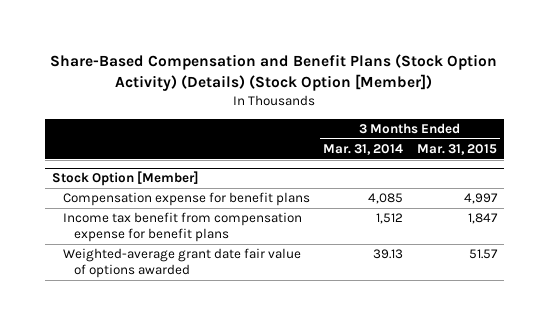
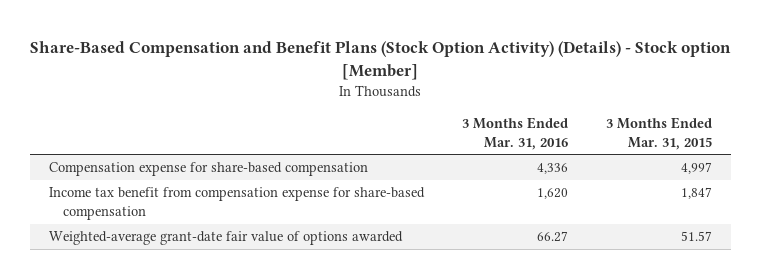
- Share-Based Compensation and Benefit Plans (Stock Option Activity) (Details) (Stock Option [Member])
+ Share-Based Compensation and Benefit Plans (Stock Option Activity) (Details) - Stock option [Member]
- | 3 Months Ended Mar. 31, 2014 | 3 Months Ended Mar. 31, 2015
+ | 3 Months Ended Mar. 31, 2016 | 3 Months Ended Mar. 31, 2015
- Stock Option [Member]
- Compensation expense for benefit plans | 4,085 | 4,997
- Income tax benefit from compensation expense for benefit plans | 1,512 | 1,847
- Weighted-average grant date fair value of options awarded | 39.13 | 51.57
+ Compensation expense for share-based compensation | 4,336 | 4,997
+ Income tax benefit from compensation expense for share-based compensation | 1,620 | 1,847
+ Weighted-average grant-date fair value of options awarded | 66.27 | 51.57

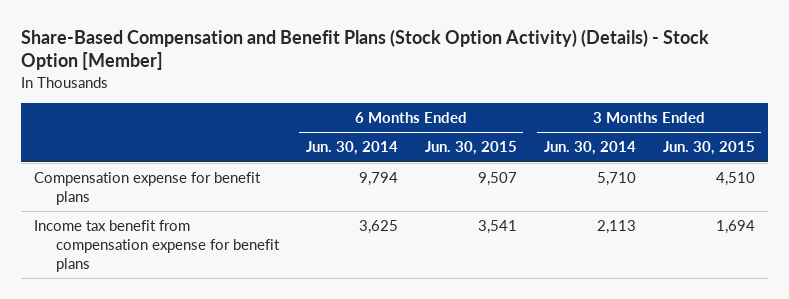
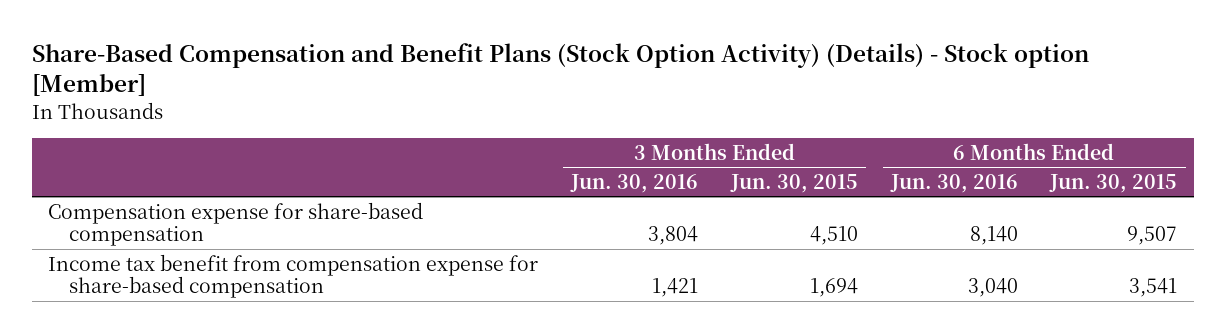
- Share-Based Compensation and Benefit Plans (Stock Option Activity) (Details) - Stock Option [Member]
+ Share-Based Compensation and Benefit Plans (Stock Option Activity) (Details) - Stock option [Member]
- | 6 Months Ended Jun. 30, 2014 | 6 Months Ended Jun. 30, 2015 | 3 Months Ended Jun. 30, 2014 | 3 Months Ended Jun. 30, 2015
+ | 3 Months Ended Jun. 30, 2016 | 3 Months Ended Jun. 30, 2015 | 6 Months Ended Jun. 30, 2016 | 6 Months Ended Jun. 30, 2015
- Compensation expense for benefit plans | 9,794 | 9,507 | 5,710 | 4,510
- Income tax benefit from compensation expense for benefit plans | 3,625 | 3,541 | 2,113 | 1,694
+ Compensation expense for share-based compensation | 3,804 | 4,510 | 8,140 | 9,507
+ Income tax benefit from compensation expense for share-based compensation | 1,421 | 1,694 | 3,040 | 3,541

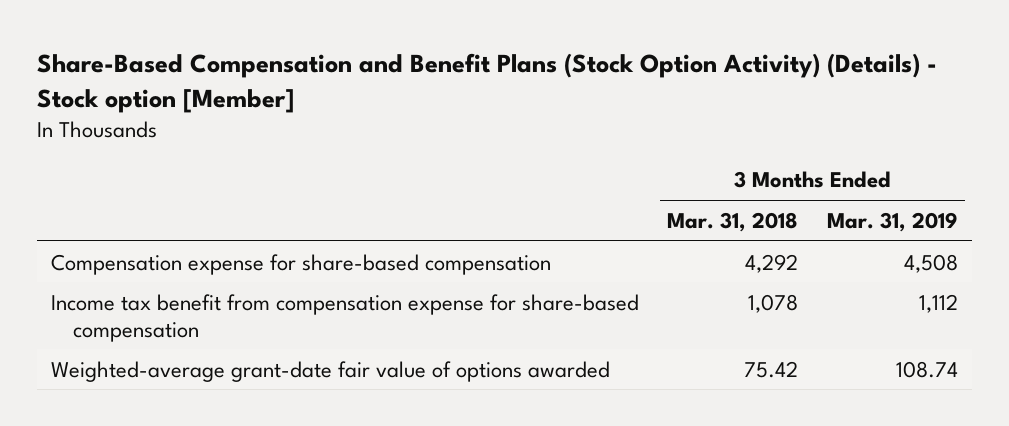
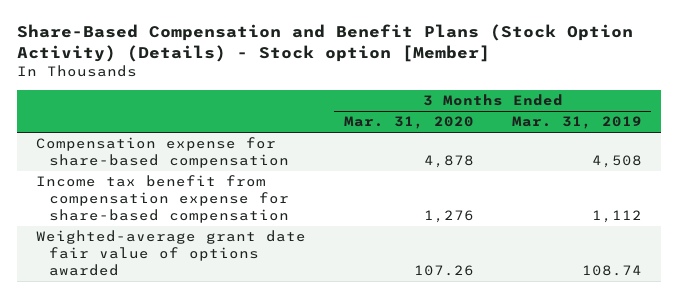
- | 3 Months Ended Mar. 31, 2018 | 3 Months Ended Mar. 31, 2019
+ | 3 Months Ended Mar. 31, 2020 | 3 Months Ended Mar. 31, 2019
- Weighted-average grant-date fair value of options awarded | 75.42 | 108.74
+ Weighted-average grant date fair value of options awarded | 107.26 | 108.74

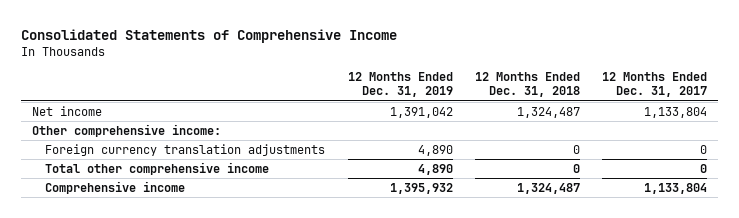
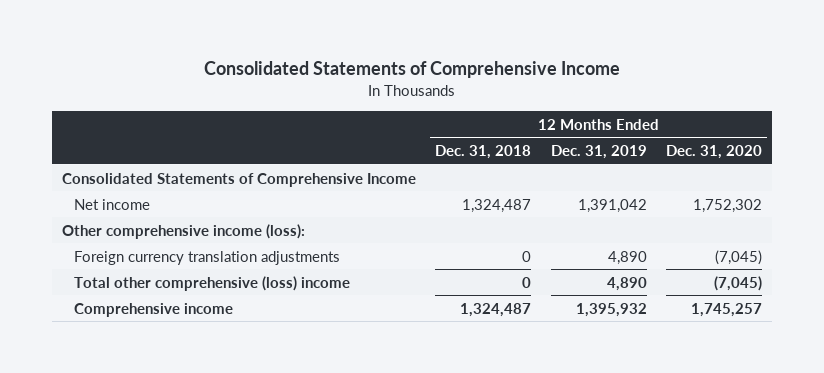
- | 12 Months Ended Dec. 31, 2019 | 12 Months Ended Dec. 31, 2018 | 12 Months Ended Dec. 31, 2017
+ | 12 Months Ended Dec. 31, 2018 | 12 Months Ended Dec. 31, 2019 | 12 Months Ended Dec. 31, 2020
+ Consolidated Statements of Comprehensive Income
- Other comprehensive income:
+ Other comprehensive income (loss):
- Total other comprehensive income | 4,890 | 0 | 0
+ Total other comprehensive (loss) income | 0 | 4,890 | (7,045)

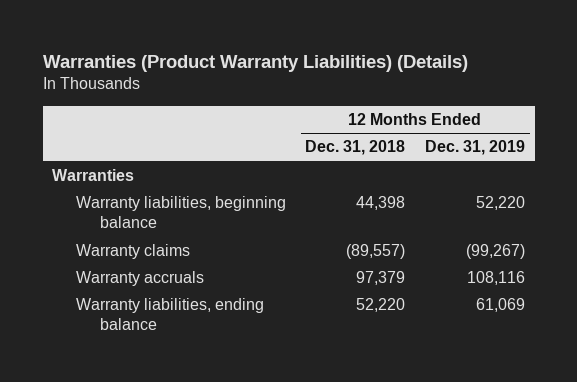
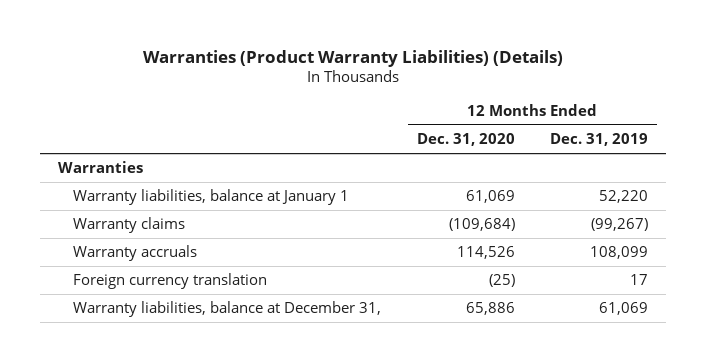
- | 12 Months Ended Dec. 31, 2018 | 12 Months Ended Dec. 31, 2019
+ | 12 Months Ended Dec. 31, 2020 | 12 Months Ended Dec. 31, 2019
- Warranty liabilities, beginning balance | 44,398 | 52,220
+ Warranty liabilities, balance at January 1 | 61,069 | 52,220
- Warranty accruals | 97,379 | 108,116
- Warranty liabilities, ending balance | 52,220 | 61,069
+ Warranty accruals | 114,526 | 108,099
+ Foreign currency translation | (25) | 17
+ Warranty liabilities, balance at December 31, | 65,886 | 61,069

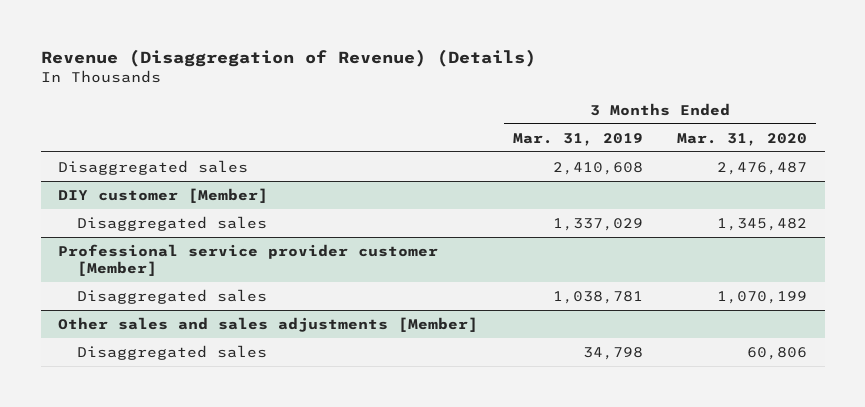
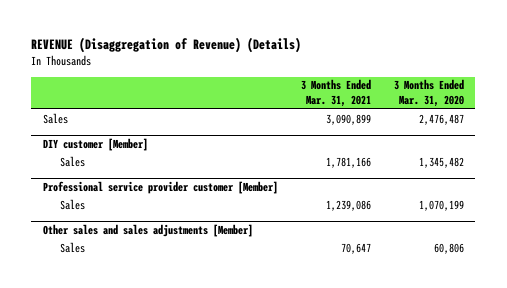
- Revenue (Disaggregation of Revenue) (Details)
+ REVENUE (Disaggregation of Revenue) (Details)
- | 3 Months Ended Mar. 31, 2019 | 3 Months Ended Mar. 31, 2020
+ | 3 Months Ended Mar. 31, 2021 | 3 Months Ended Mar. 31, 2020
- Disaggregated sales | 2,410,608 | 2,476,487
+ Sales | 3,090,899 | 2,476,487
@ DIY customer [Member]
- Disaggregated sales | 1,337,029 | 1,345,482
+ Sales | 1,781,166 | 1,345,482
@ Professional service provider customer [Member]
- Disaggregated sales | 1,038,781 | 1,070,199
+ Sales | 1,239,086 | 1,070,199
@ Other sales and sales adjustments [Member]
- Disaggregated sales | 34,798 | 60,806
+ Sales | 70,647 | 60,806

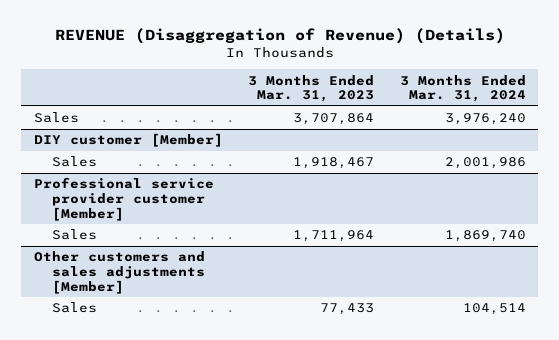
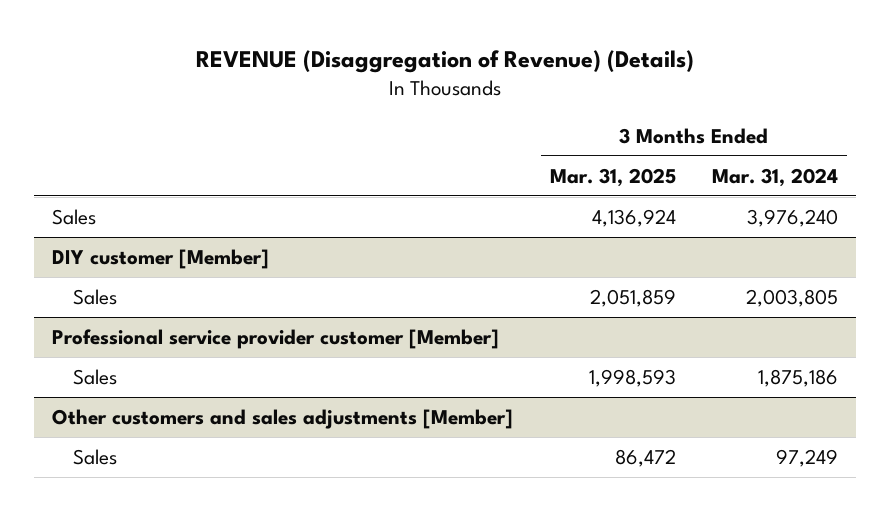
- | 3 Months Ended Mar. 31, 2023 | 3 Months Ended Mar. 31, 2024
+ | 3 Months Ended Mar. 31, 2025 | 3 Months Ended Mar. 31, 2024
@ DIY customer [Member]
- Sales | 1,918,467 | 2,001,986
+ Sales | 2,051,859 | 2,003,805
@ Professional service provider customer [Member]
- Sales | 1,711,964 | 1,869,740
+ Sales | 1,998,593 | 1,875,186
@ Other customers and sales adjustments [Member]
- Sales | 77,433 | 104,514
+ Sales | 86,472 | 97,249

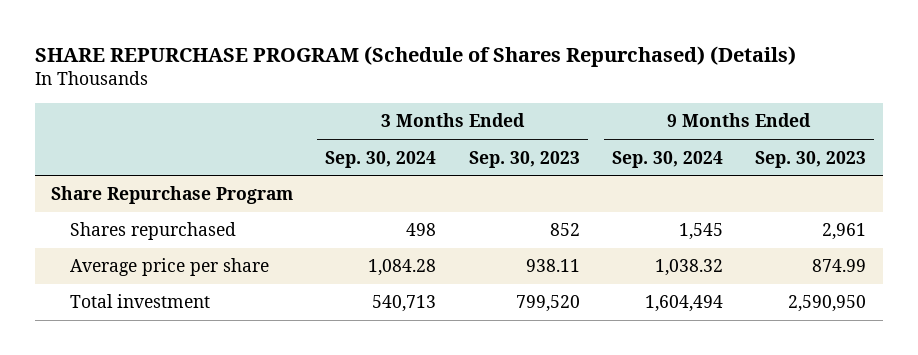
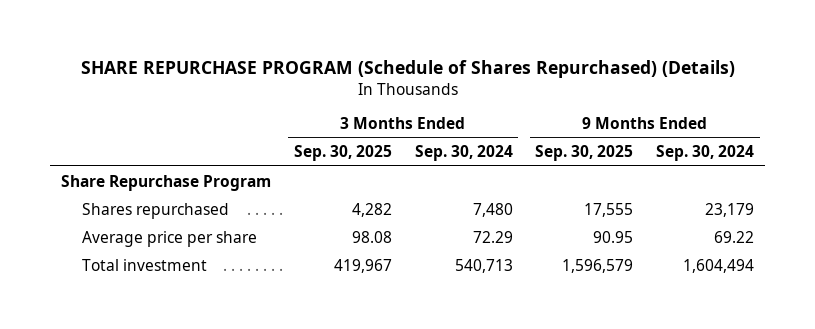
- | 3 Months Ended Sep. 30, 2024 | 3 Months Ended Sep. 30, 2023 | 9 Months Ended Sep. 30, 2024 | 9 Months Ended Sep. 30, 2023
+ | 3 Months Ended Sep. 30, 2025 | 3 Months Ended Sep. 30, 2024 | 9 Months Ended Sep. 30, 2025 | 9 Months Ended Sep. 30, 2024
- Shares repurchased | 498 | 852 | 1,545 | 2,961
- Average price per share | 1,084.28 | 938.11 | 1,038.32 | 874.99
+ Shares repurchased | 4,282 | 7,480 | 17,555 | 23,179
+ Average price per share | 98.08 | 72.29 | 90.95 | 69.22

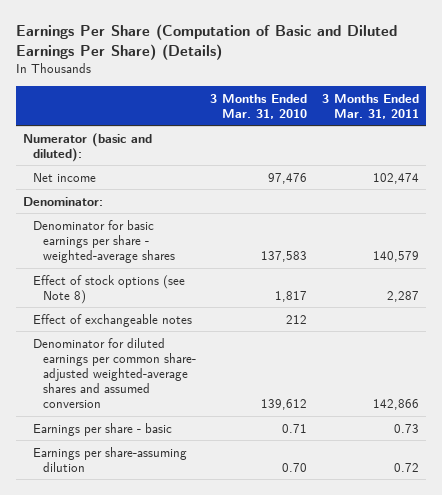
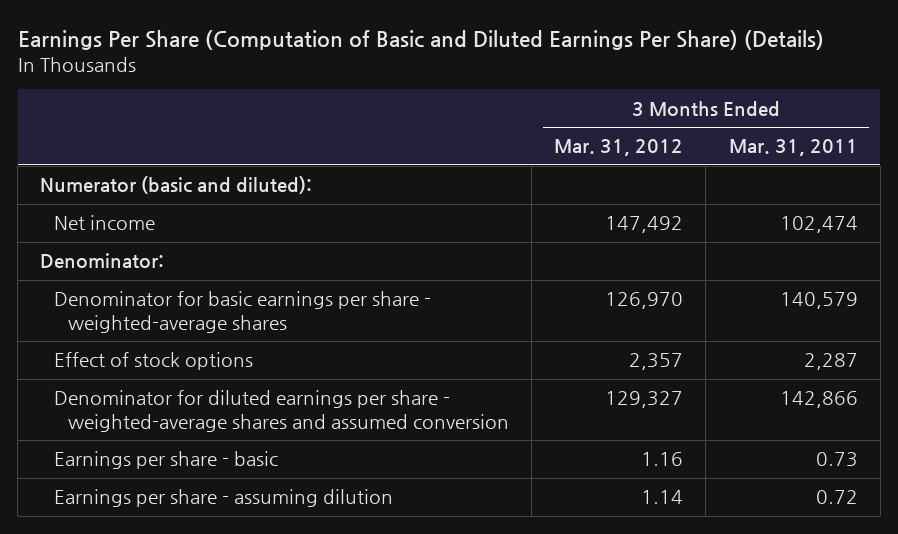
- | 3 Months Ended Mar. 31, 2010 | 3 Months Ended Mar. 31, 2011
+ | 3 Months Ended Mar. 31, 2012 | 3 Months Ended Mar. 31, 2011
- Effect of stock options (see Note 8) | 1,817 | 2,287
- Effect of exchangeable notes | 212 |
- Denominator for diluted earnings per common share- adjusted weighted-average shares and assumed conversion | 139,612 | 142,866
+ Effect of stock options | 2,357 | 2,287
+ Denominator for diluted earnings per share - weighted-average shares and assumed conversion | 129,327 | 142,866
- Earnings per share-assuming dilution | 0.70 | 0.72
+ Earnings per share - assuming dilution | 1.14 | 0.72

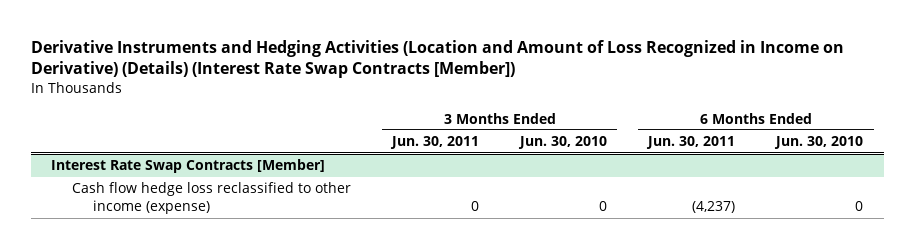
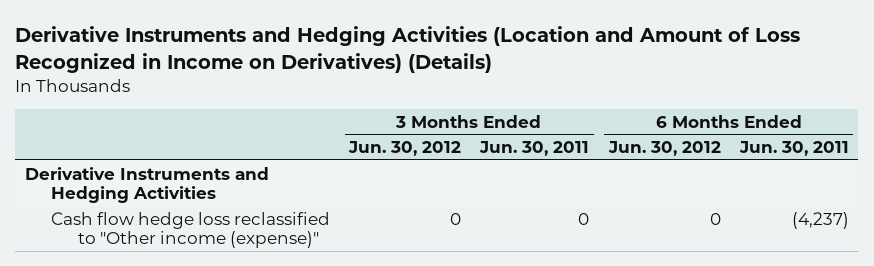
- Derivative Instruments and Hedging Activities (Location and Amount of Loss Recognized in Income on Derivative) (Details) (Interest Rate Swap Contracts [Member])
+ Derivative Instruments and Hedging Activities (Location and Amount of Loss Recognized in Income on Derivatives) (Details)
- | 3 Months Ended Jun. 30, 2011 | 3 Months Ended Jun. 30, 2010 | 6 Months Ended Jun. 30, 2011 | 6 Months Ended Jun. 30, 2010
+ | 3 Months Ended Jun. 30, 2012 | 3 Months Ended Jun. 30, 2011 | 6 Months Ended Jun. 30, 2012 | 6 Months Ended Jun. 30, 2011
- Interest Rate Swap Contracts [Member]
- Cash flow hedge loss reclassified to other income (expense) | 0 | 0 | (4,237) | 0
+ Derivative Instruments and Hedging Activities
+ Cash flow hedge loss reclassified to "Other income (expense)" | 0 | 0 | 0 | (4,237)

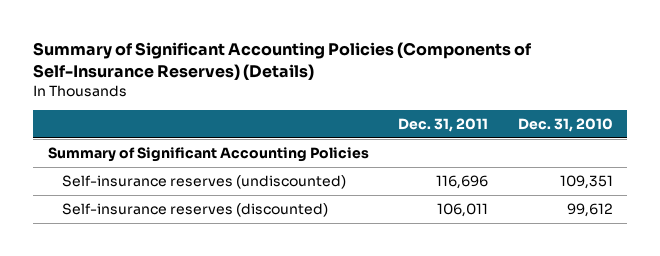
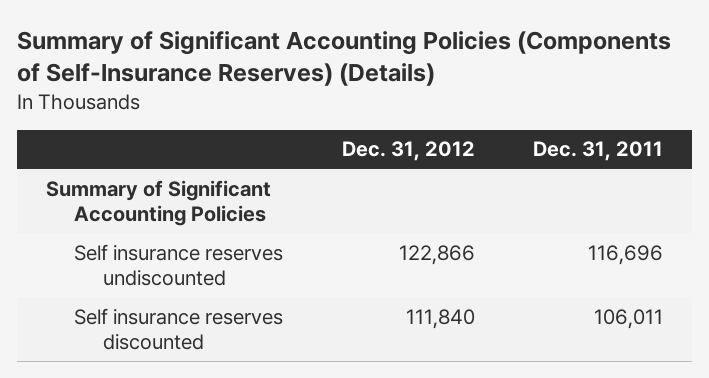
- | Dec. 31, 2011 | Dec. 31, 2010
+ | Dec. 31, 2012 | Dec. 31, 2011
- Self-insurance reserves (undiscounted) | 116,696 | 109,351
- Self-insurance reserves (discounted) | 106,011 | 99,612
+ Self insurance reserves undiscounted | 122,866 | 116,696
+ Self insurance reserves discounted | 111,840 | 106,011

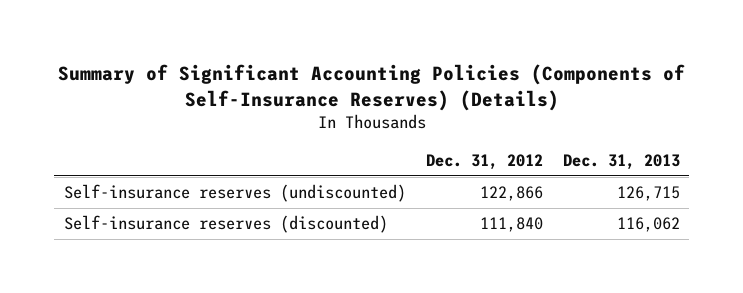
- | Dec. 31, 2012 | Dec. 31, 2011
+ | Dec. 31, 2012 | Dec. 31, 2013
- Summary of Significant Accounting Policies
- Self insurance reserves undiscounted | 122,866 | 116,696
- Self insurance reserves discounted | 111,840 | 106,011
+ Self-insurance reserves (undiscounted) | 122,866 | 126,715
+ Self-insurance reserves (discounted) | 111,840 | 116,062

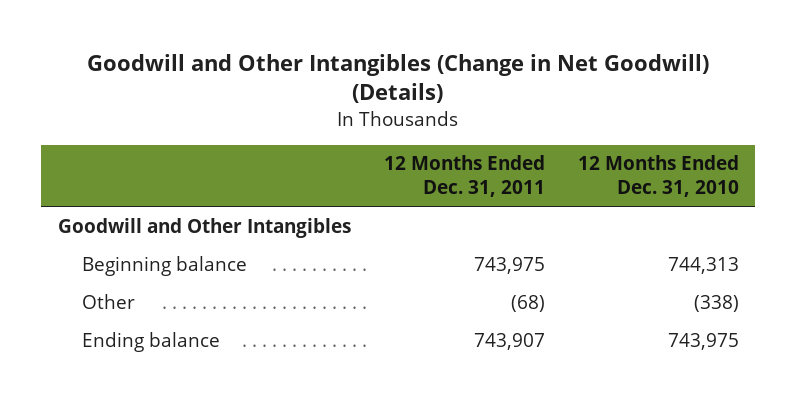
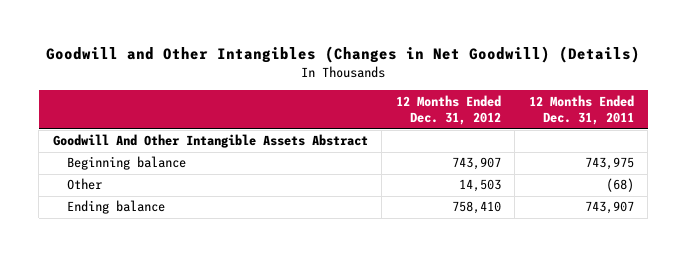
- Goodwill and Other Intangibles (Change in Net Goodwill) (Details)
+ Goodwill and Other Intangibles (Changes in Net Goodwill) (Details)
- | 12 Months Ended Dec. 31, 2011 | 12 Months Ended Dec. 31, 2010
+ | 12 Months Ended Dec. 31, 2012 | 12 Months Ended Dec. 31, 2011
- Goodwill and Other Intangibles
+ Goodwill And Other Intangible Assets Abstract

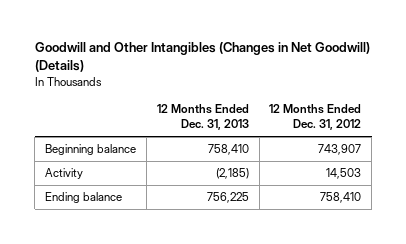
- | 12 Months Ended Dec. 31, 2012 | 12 Months Ended Dec. 31, 2011
+ | 12 Months Ended Dec. 31, 2013 | 12 Months Ended Dec. 31, 2012
- Goodwill And Other Intangible Assets Abstract
- Other | 14,503 | (68)
+ Activity | (2,185) | 14,503

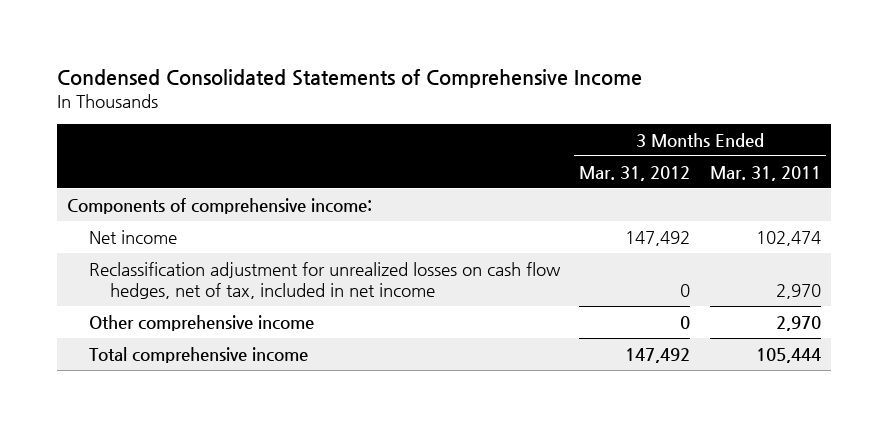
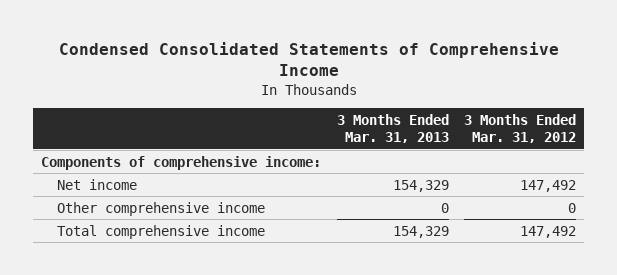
- | 3 Months Ended Mar. 31, 2012 | 3 Months Ended Mar. 31, 2011
+ | 3 Months Ended Mar. 31, 2013 | 3 Months Ended Mar. 31, 2012
- Reclassification adjustment for unrealized losses on cash flow hedges, net of tax, included in net income | 0 | 2,970

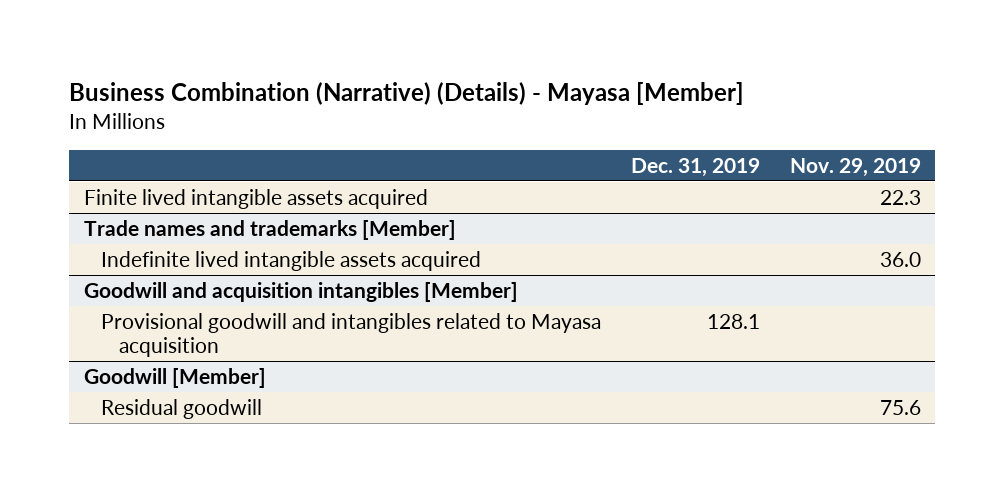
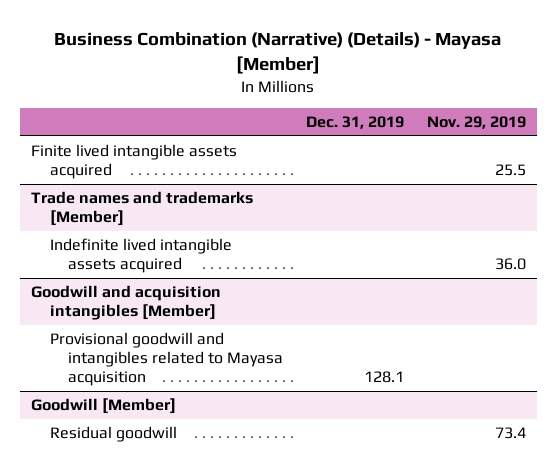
- Finite lived intangible assets acquired | | 22.3
+ Finite lived intangible assets acquired | | 25.5
@ Goodwill [Member]
- Residual goodwill | | 75.6
+ Residual goodwill | | 73.4

